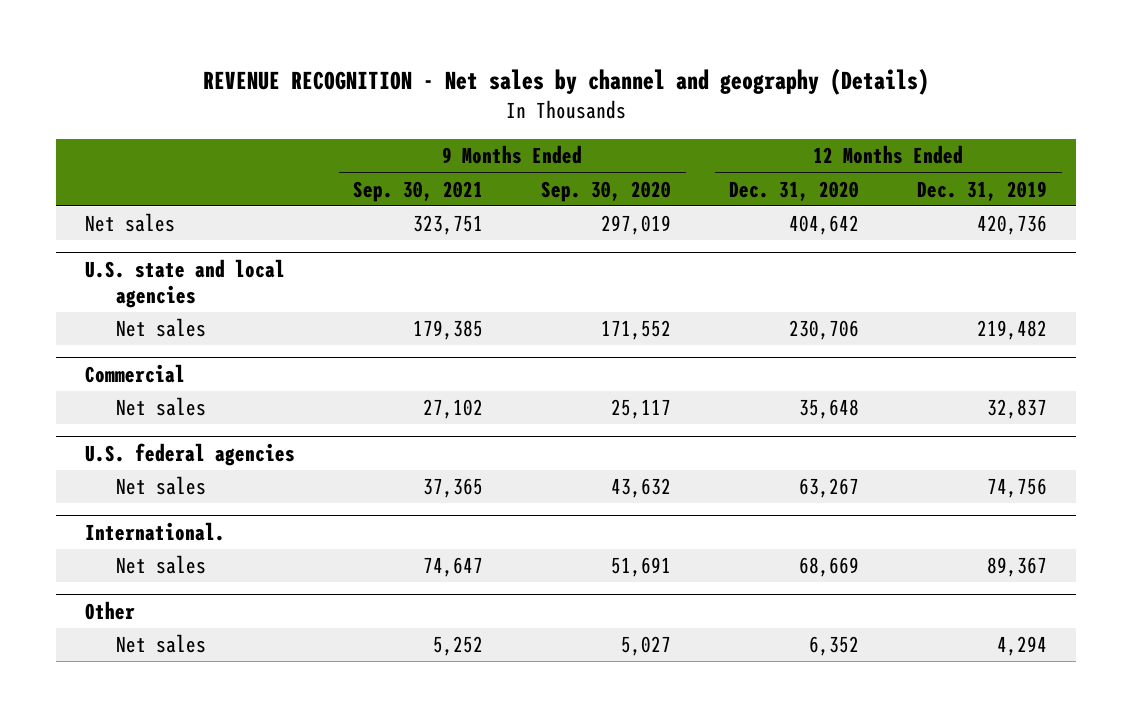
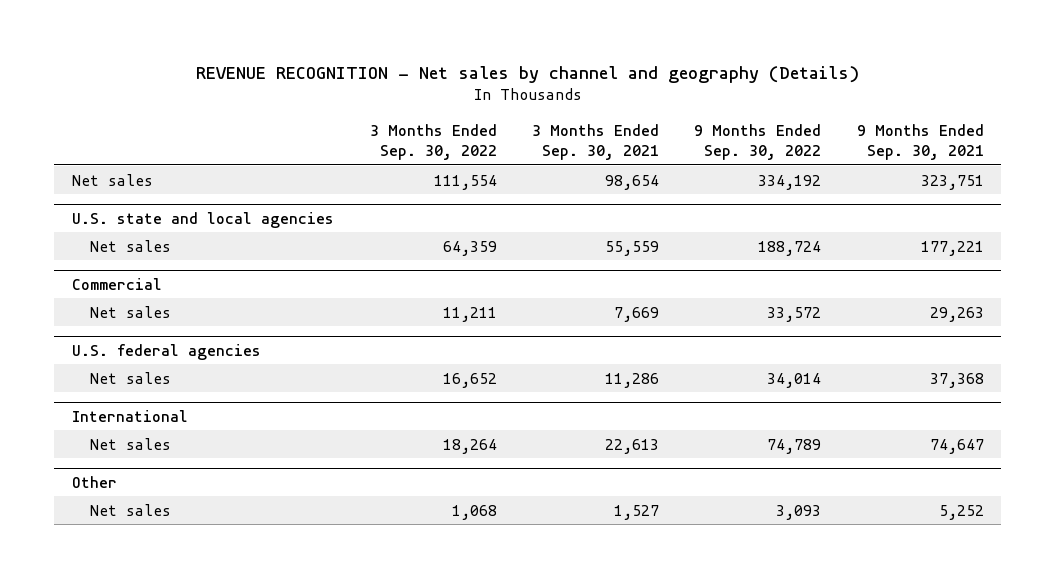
- | 9 Months Ended Sep. 30, 2021 | 9 Months Ended Sep. 30, 2020 | 12 Months Ended Dec. 31, 2020 | 12 Months Ended Dec. 31, 2019
+ | 3 Months Ended Sep. 30, 2022 | 3 Months Ended Sep. 30, 2021 | 9 Months Ended Sep. 30, 2022 | 9 Months Ended Sep. 30, 2021
@ U.S. state and local agencies
- Net sales | 179,385 | 171,552 | 230,706 | 219,482
+ Net sales | 64,359 | 55,559 | 188,724 | 177,221
@ Commercial
- Net sales | 27,102 | 25,117 | 35,648 | 32,837
+ Net sales | 11,211 | 7,669 | 33,572 | 29,263
@ U.S. federal agencies
- Net sales | 37,365 | 43,632 | 63,267 | 74,756
- International.
@ U.S. federal agencies
+ Net sales | 16,652 | 11,286 | 34,014 | 37,368
+ International

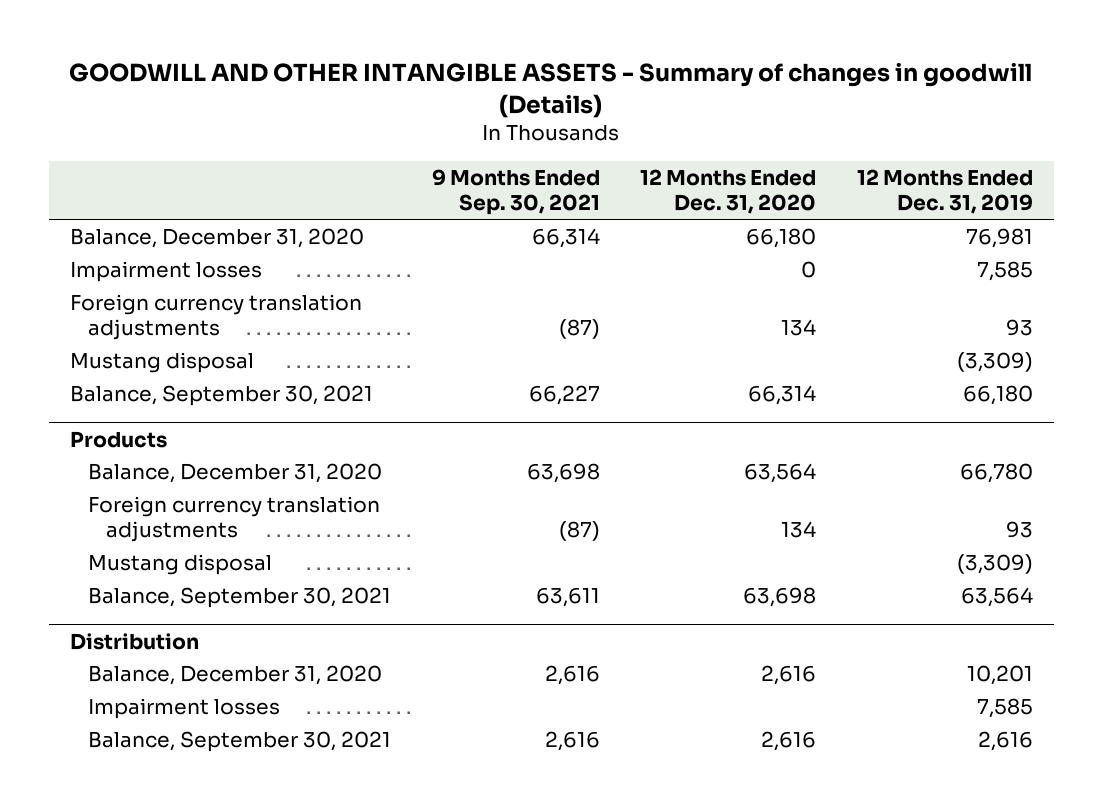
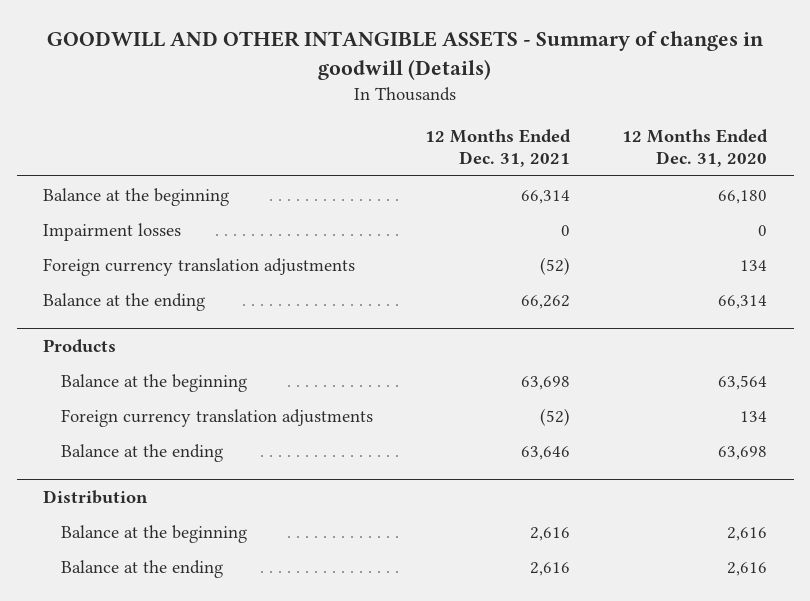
- | 9 Months Ended Sep. 30, 2021 | 12 Months Ended Dec. 31, 2020 | 12 Months Ended Dec. 31, 2019
+ | 12 Months Ended Dec. 31, 2021 | 12 Months Ended Dec. 31, 2020
- Balance, December 31, 2020 | 66,314 | 66,180 | 76,981
+ Balance at the beginning | 66,314 | 66,180
- Mustang disposal | | | (3,309)
- Balance, September 30, 2021 | 66,227 | 66,314 | 66,180
+ Balance at the ending | 66,262 | 66,314
@ Products
- Balance, December 31, 2020 | 63,698 | 63,564 | 66,780
+ Balance at the beginning | 63,698 | 63,564
- Mustang disposal | | | (3,309)
- Balance, September 30, 2021 | 63,611 | 63,698 | 63,564
+ Balance at the ending | 63,646 | 63,698
@ Distribution
- Balance, December 31, 2020 | 2,616 | 2,616 | 10,201
- Impairment losses | | | 7,585
- Balance, September 30, 2021 | 2,616 | 2,616 | 2,616
+ Balance at the beginning | 2,616 | 2,616
+ Balance at the ending | 2,616 | 2,616

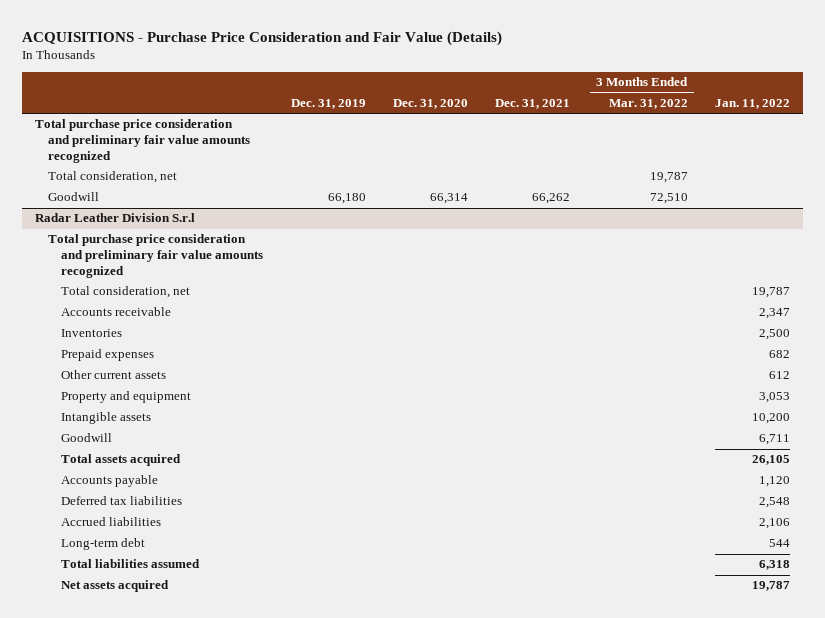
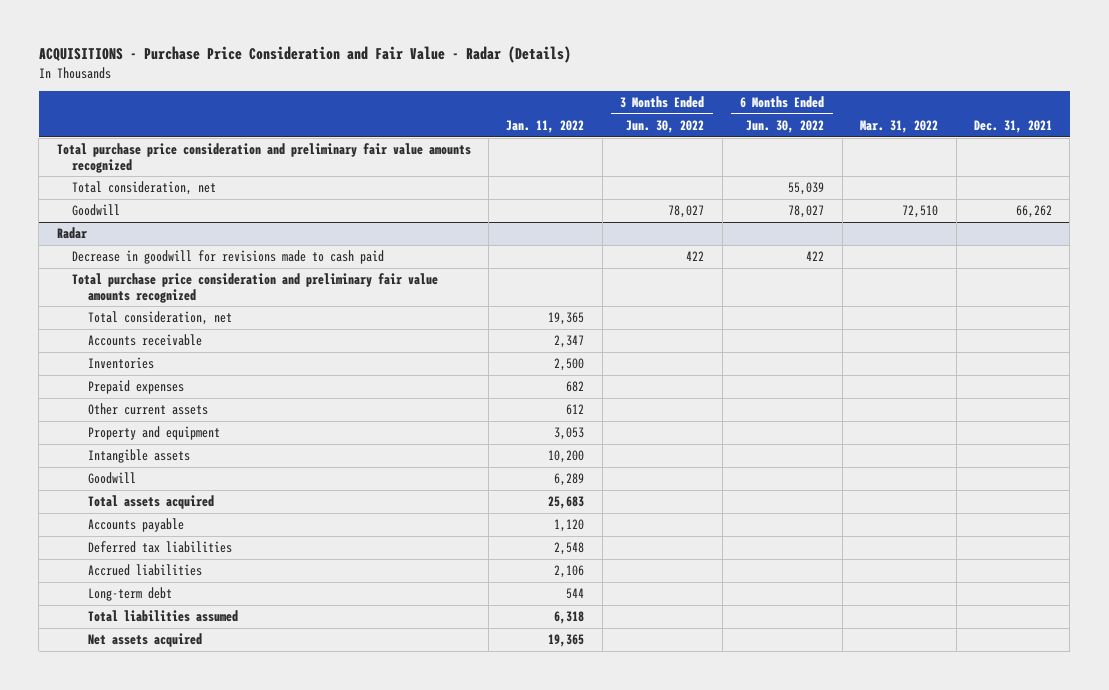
- ACQUISITIONS - Purchase Price Consideration and Fair Value (Details)
+ ACQUISITIONS - Purchase Price Consideration and Fair Value - Radar (Details)
- | Dec. 31, 2019 | Dec. 31, 2020 | Dec. 31, 2021 | 3 Months Ended Mar. 31, 2022 | Jan. 11, 2022
+ | Jan. 11, 2022 | 3 Months Ended Jun. 30, 2022 | 6 Months Ended Jun. 30, 2022 | Mar. 31, 2022 | Dec. 31, 2021
- Radar Leather Division S.r.l
+ Radar
+ Decrease in goodwill for revisions made to cash paid | | 422 | 422 | |
- Total consideration, net | | | | | 19,787
+ Total consideration, net | 19,365 | | | |
- Goodwill | | | | | 6,711
- Total assets acquired | | | | | 26,105
+ Goodwill | 6,289 | | | |
+ Total assets acquired | 25,683 | | | |
- Net assets acquired | | | | | 19,787
+ Net assets acquired | 19,365 | | | |

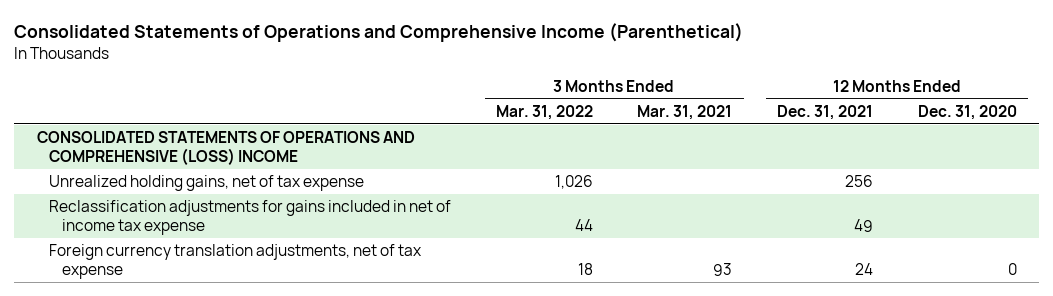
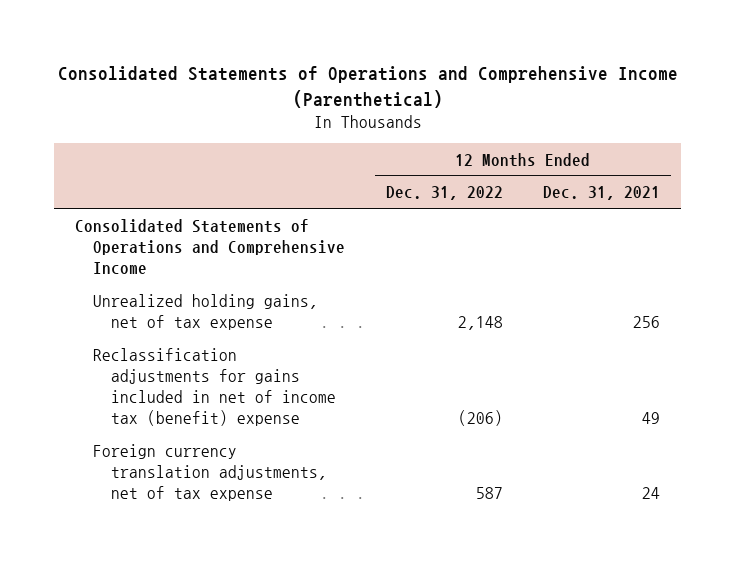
- | 3 Months Ended Mar. 31, 2022 | 3 Months Ended Mar. 31, 2021 | 12 Months Ended Dec. 31, 2021 | 12 Months Ended Dec. 31, 2020
+ | 12 Months Ended Dec. 31, 2022 | 12 Months Ended Dec. 31, 2021
- CONSOLIDATED STATEMENTS OF OPERATIONS AND COMPREHENSIVE (LOSS) INCOME
+ Consolidated Statements of Operations and Comprehensive Income
- Reclassification adjustments for gains included in net of income tax expense | 44 | | 49 |
+ Reclassification adjustments for gains included in net of income tax (benefit) expense | (206) | 49

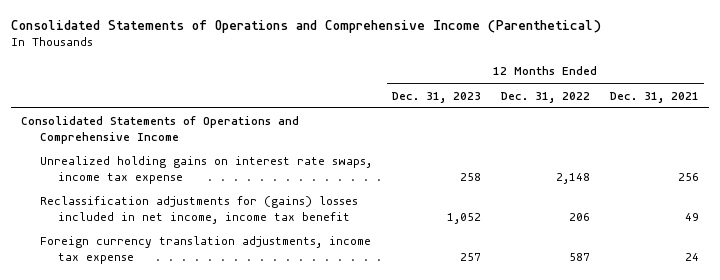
- | 12 Months Ended Dec. 31, 2022 | 12 Months Ended Dec. 31, 2021
+ | 12 Months Ended Dec. 31, 2023 | 12 Months Ended Dec. 31, 2022 | 12 Months Ended Dec. 31, 2021
- Unrealized holding gains, net of tax expense | 2,148 | 256
- Reclassification adjustments for gains included in net of income tax (benefit) expense | (206) | 49
- Foreign currency translation adjustments, net of tax expense | 587 | 24
+ Unrealized holding gains on interest rate swaps, income tax expense | 258 | 2,148 | 256
+ Reclassification adjustments for (gains) losses included in net income, income tax benefit | 1,052 | 206 | 49
+ Foreign currency translation adjustments, income tax expense | 257 | 587 | 24

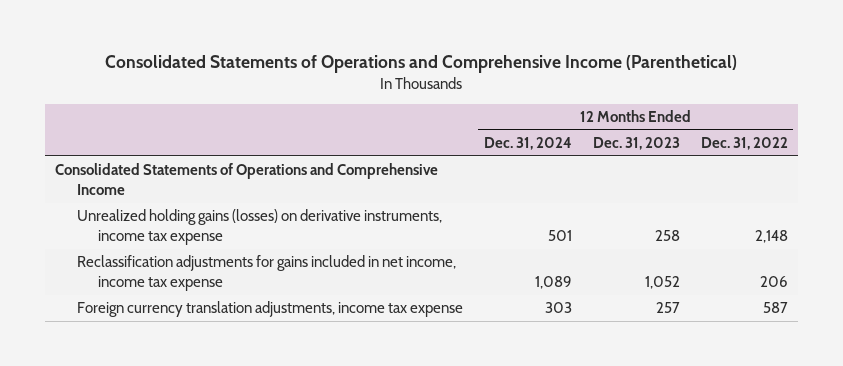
- | 12 Months Ended Dec. 31, 2023 | 12 Months Ended Dec. 31, 2022 | 12 Months Ended Dec. 31, 2021
+ | 12 Months Ended Dec. 31, 2024 | 12 Months Ended Dec. 31, 2023 | 12 Months Ended Dec. 31, 2022
- Unrealized holding gains on interest rate swaps, income tax expense | 258 | 2,148 | 256
- Reclassification adjustments for (gains) losses included in net income, income tax benefit | 1,052 | 206 | 49
+ Unrealized holding gains (losses) on derivative instruments, income tax expense | 501 | 258 | 2,148
+ Reclassification adjustments for gains included in net income, income tax expense | 1,089 | 1,052 | 206

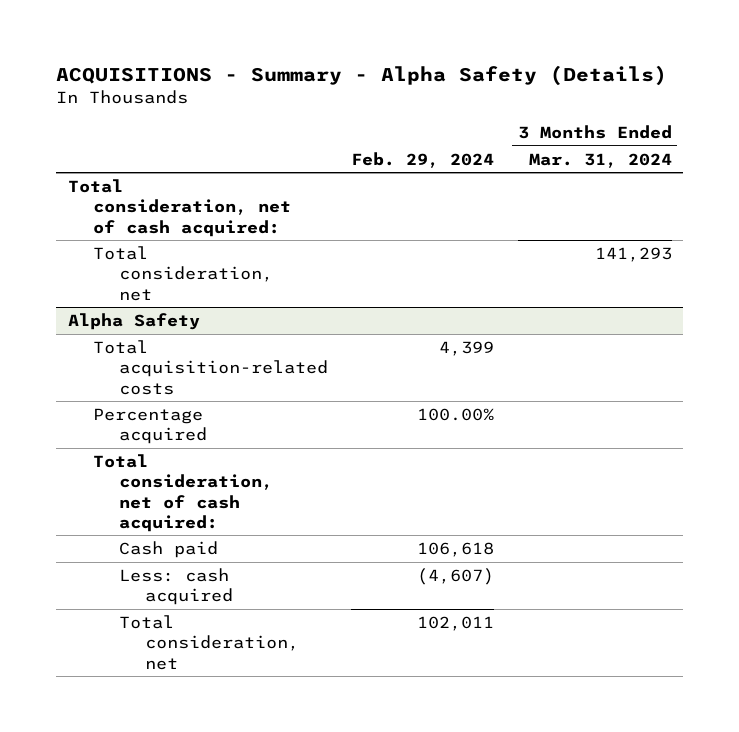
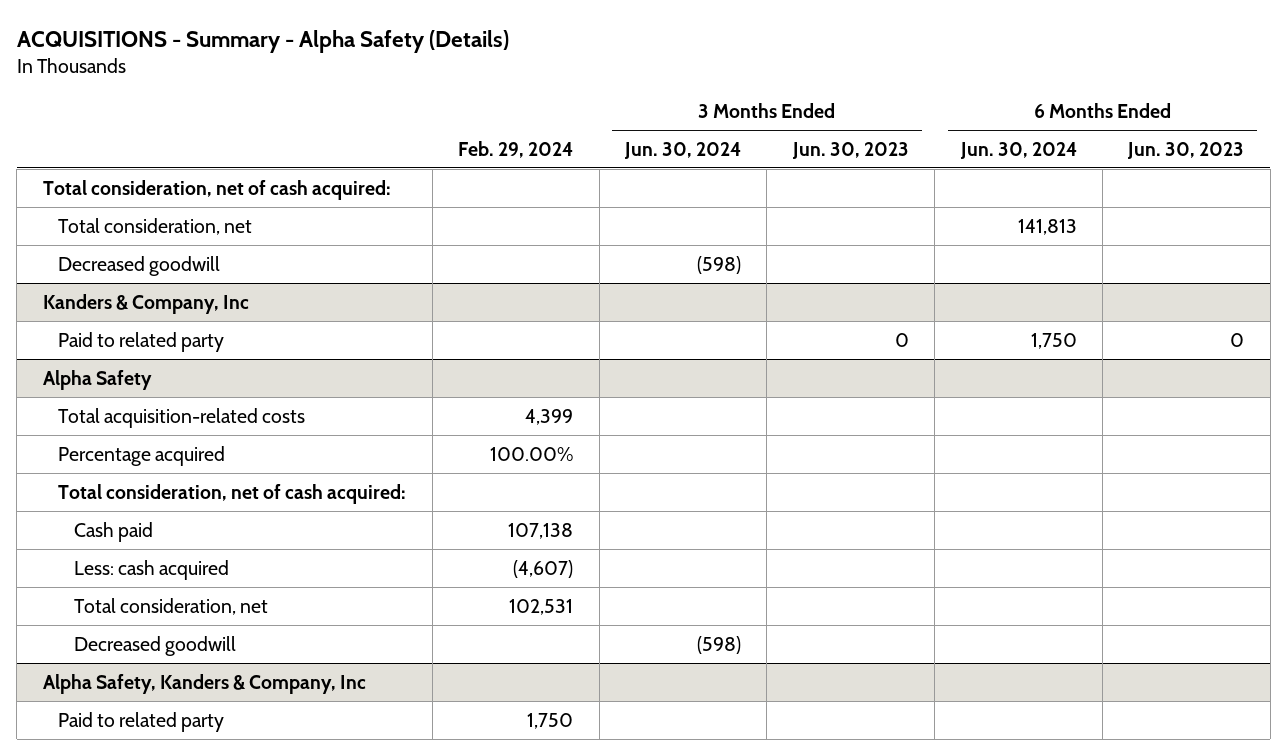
- | Feb. 29, 2024 | 3 Months Ended Mar. 31, 2024
+ | Feb. 29, 2024 | 3 Months Ended Jun. 30, 2024 | 3 Months Ended Jun. 30, 2023 | 6 Months Ended Jun. 30, 2024 | 6 Months Ended Jun. 30, 2023
+ Decreased goodwill | | (598) | | |
+ Kanders & Company, Inc
+ Paid to related party | | | 0 | 1,750 | 0
@ Alpha Safety
- Cash paid | 106,618 |
+ Cash paid | 107,138 | | | |
- Total consideration, net | 102,011 |
+ Total consideration, net | 102,531 | | | |
+ Decreased goodwill | | (598) | | |
+ Alpha Safety, Kanders & Company, Inc
+ Paid to related party | 1,750 | | | |

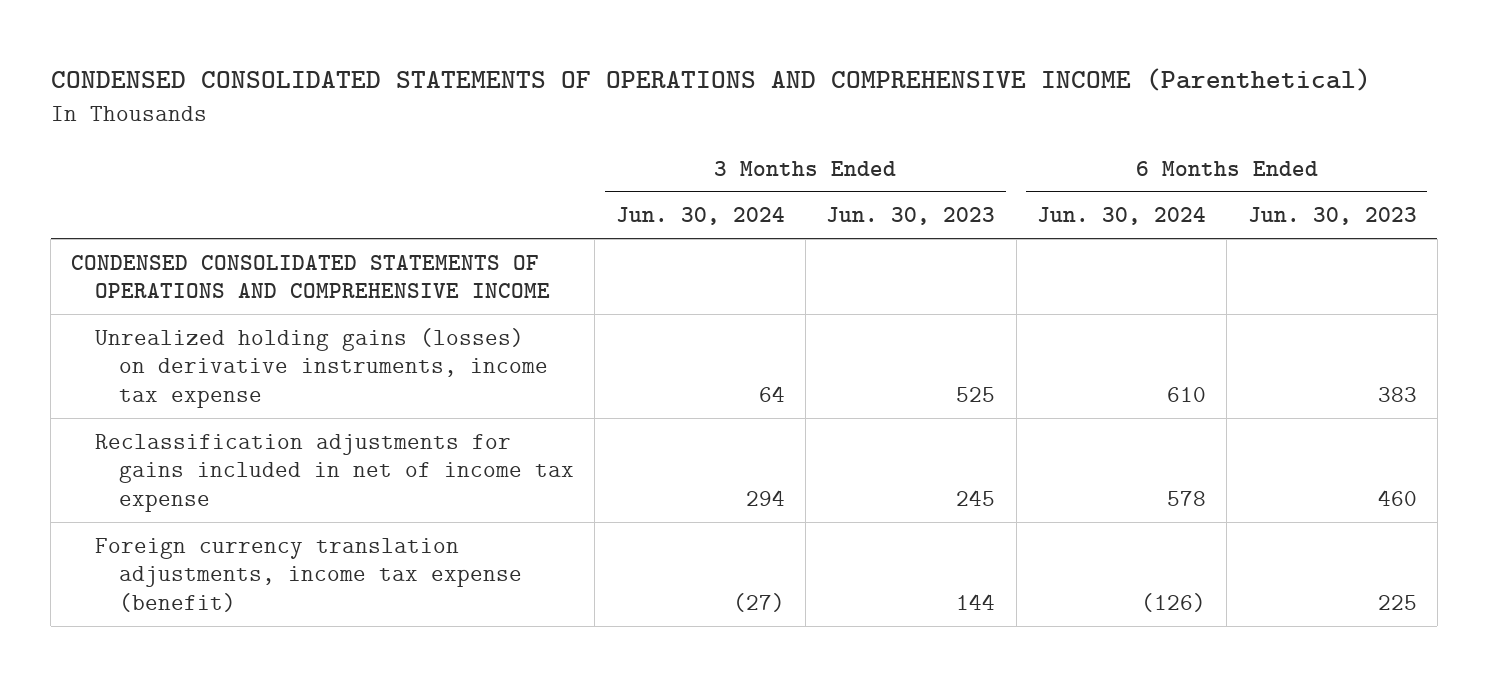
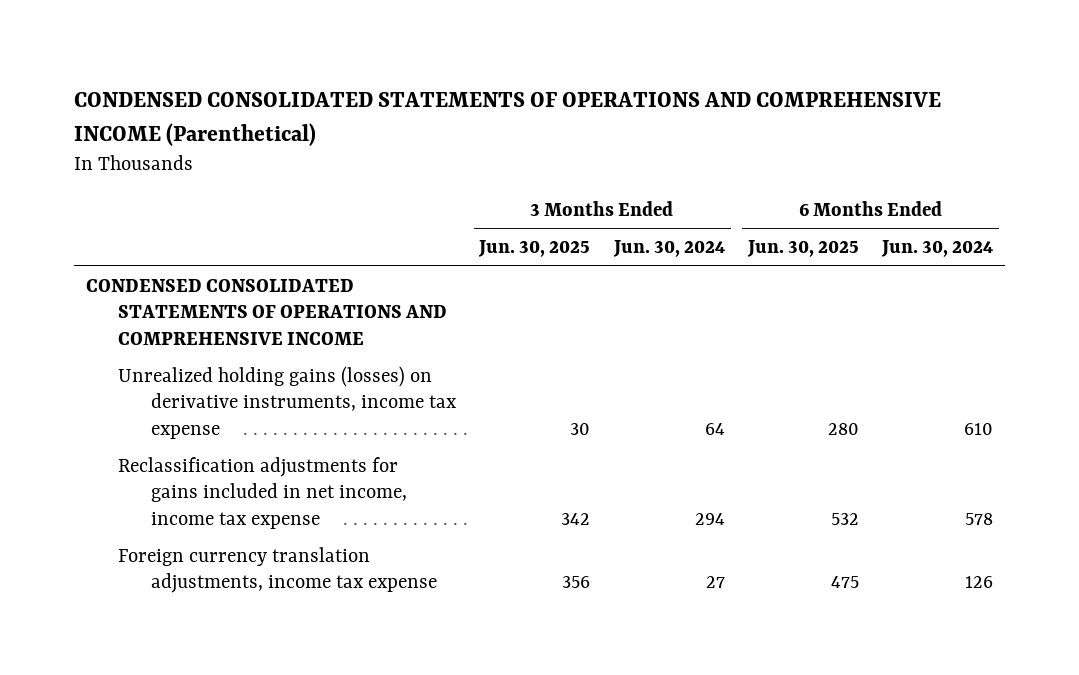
- | 3 Months Ended Jun. 30, 2024 | 3 Months Ended Jun. 30, 2023 | 6 Months Ended Jun. 30, 2024 | 6 Months Ended Jun. 30, 2023
+ | 3 Months Ended Jun. 30, 2025 | 3 Months Ended Jun. 30, 2024 | 6 Months Ended Jun. 30, 2025 | 6 Months Ended Jun. 30, 2024
- Reclassification adjustments for gains included in net of income tax expense | 294 | 245 | 578 | 460
- Foreign currency translation adjustments, income tax expense (benefit) | (27) | 144 | (126) | 225
+ Reclassification adjustments for gains included in net income, income tax expense | 342 | 294 | 532 | 578
+ Foreign currency translation adjustments, income tax expense | 356 | 27 | 475 | 126

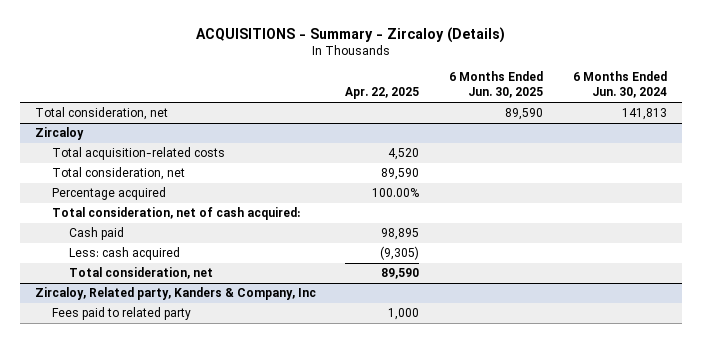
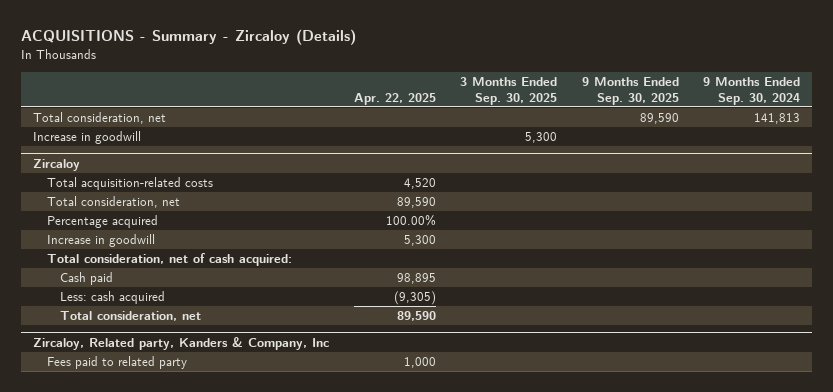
- | Apr. 22, 2025 | 6 Months Ended Jun. 30, 2025 | 6 Months Ended Jun. 30, 2024
+ | Apr. 22, 2025 | 3 Months Ended Sep. 30, 2025 | 9 Months Ended Sep. 30, 2025 | 9 Months Ended Sep. 30, 2024
+ Increase in goodwill | | 5,300 | |
@ Zircaloy
+ Increase in goodwill | 5,300 | | |

